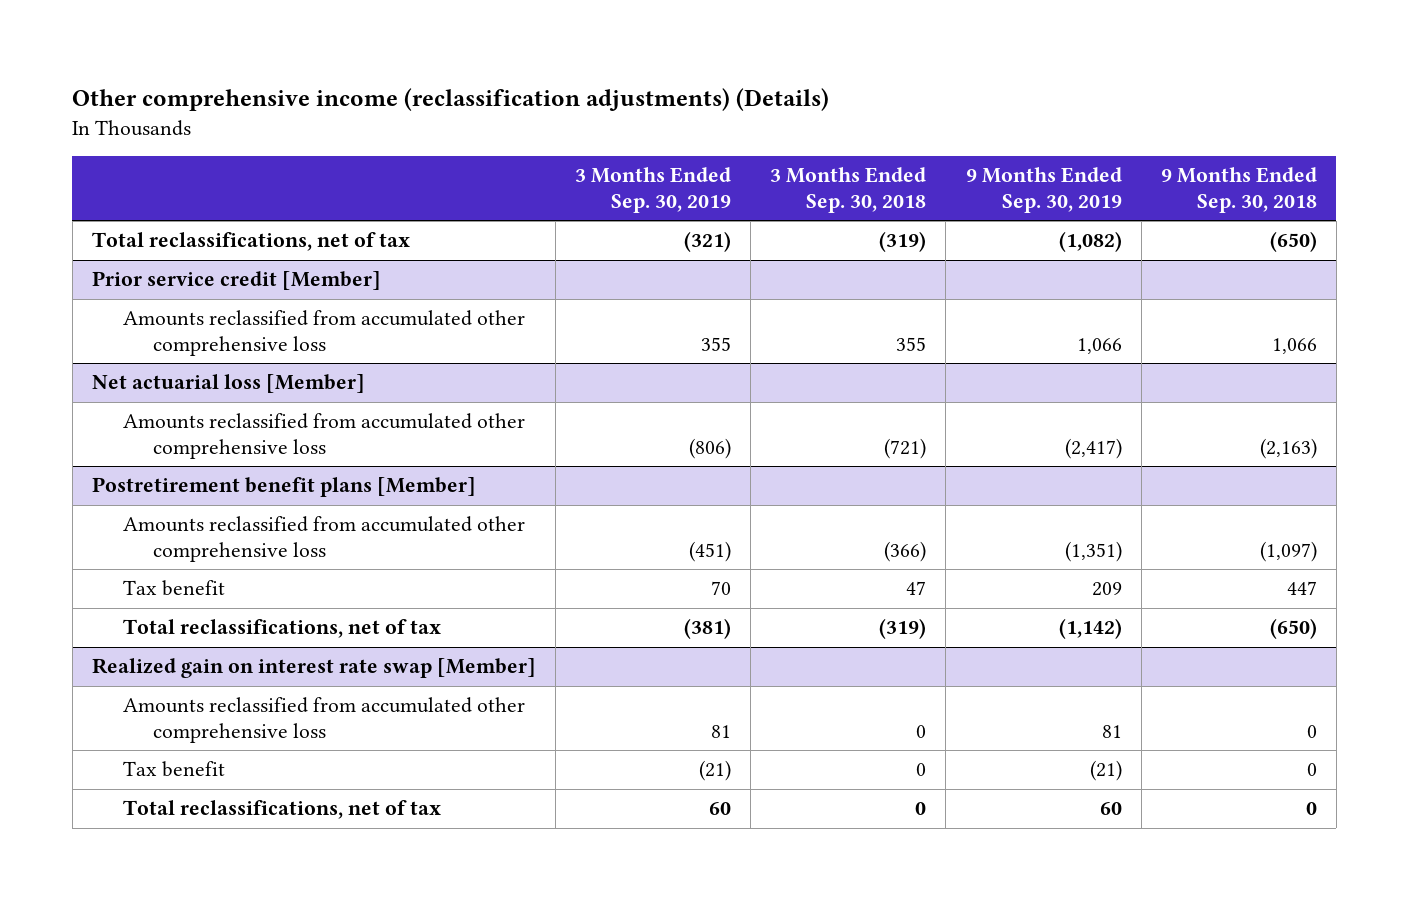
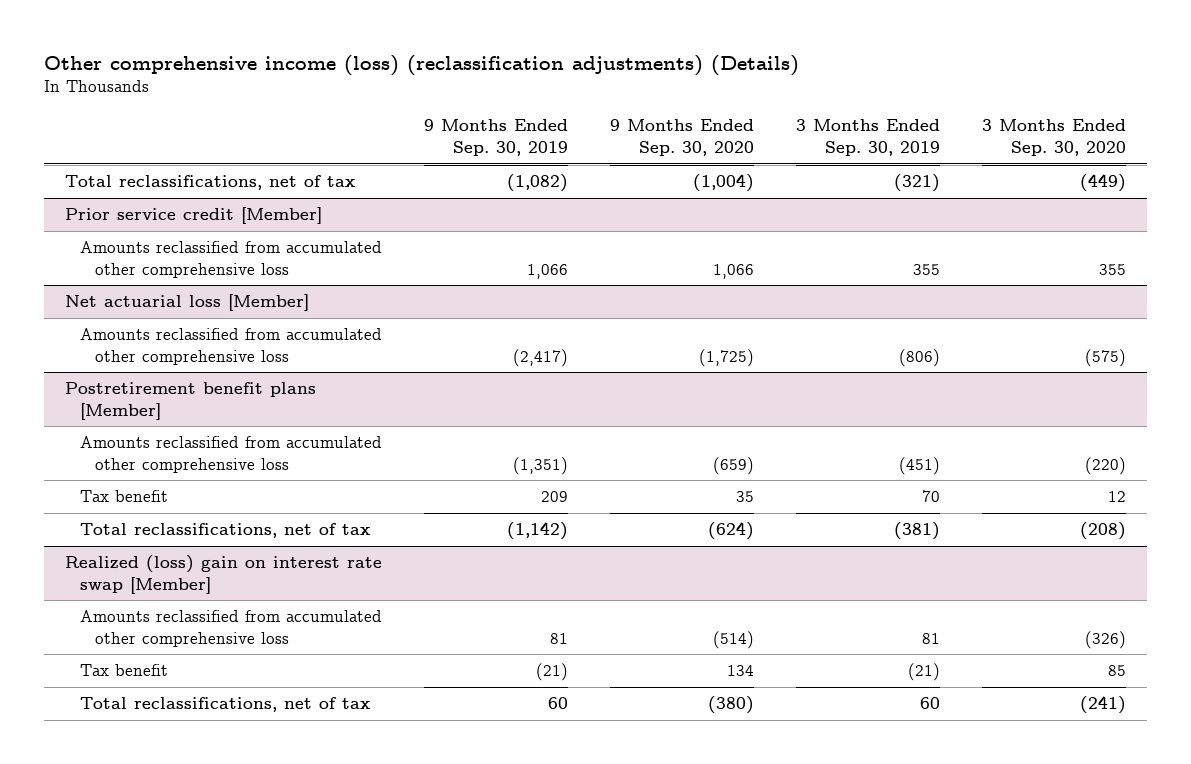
- Other comprehensive income (reclassification adjustments) (Details)
+ Other comprehensive income (loss) (reclassification adjustments) (Details)
- | 3 Months Ended Sep. 30, 2019 | 3 Months Ended Sep. 30, 2018 | 9 Months Ended Sep. 30, 2019 | 9 Months Ended Sep. 30, 2018
+ | 9 Months Ended Sep. 30, 2019 | 9 Months Ended Sep. 30, 2020 | 3 Months Ended Sep. 30, 2019 | 3 Months Ended Sep. 30, 2020
- Realized gain on interest rate swap [Member]
+ Realized (loss) gain on interest rate swap [Member]

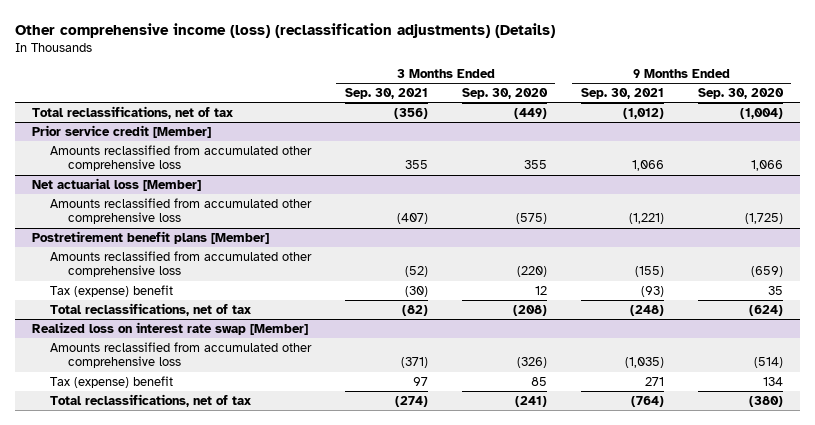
- | 9 Months Ended Sep. 30, 2019 | 9 Months Ended Sep. 30, 2020 | 3 Months Ended Sep. 30, 2019 | 3 Months Ended Sep. 30, 2020
+ | 3 Months Ended Sep. 30, 2021 | 3 Months Ended Sep. 30, 2020 | 9 Months Ended Sep. 30, 2021 | 9 Months Ended Sep. 30, 2020
@ Postretirement benefit plans [Member]
- Tax benefit | 209 | 35 | 70 | 12
+ Tax (expense) benefit | (30) | 12 | (93) | 35
- Realized (loss) gain on interest rate swap [Member]
+ Realized loss on interest rate swap [Member]
- Tax benefit | (21) | 134 | (21) | 85
+ Tax (expense) benefit | 97 | 85 | 271 | 134

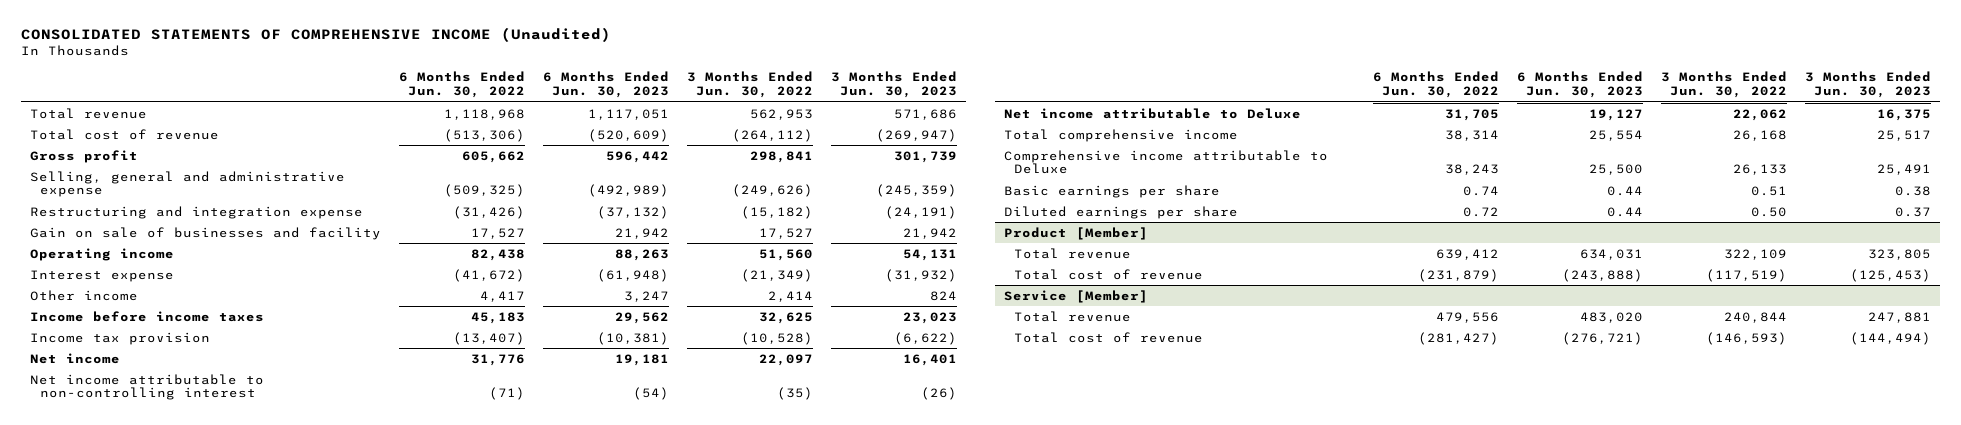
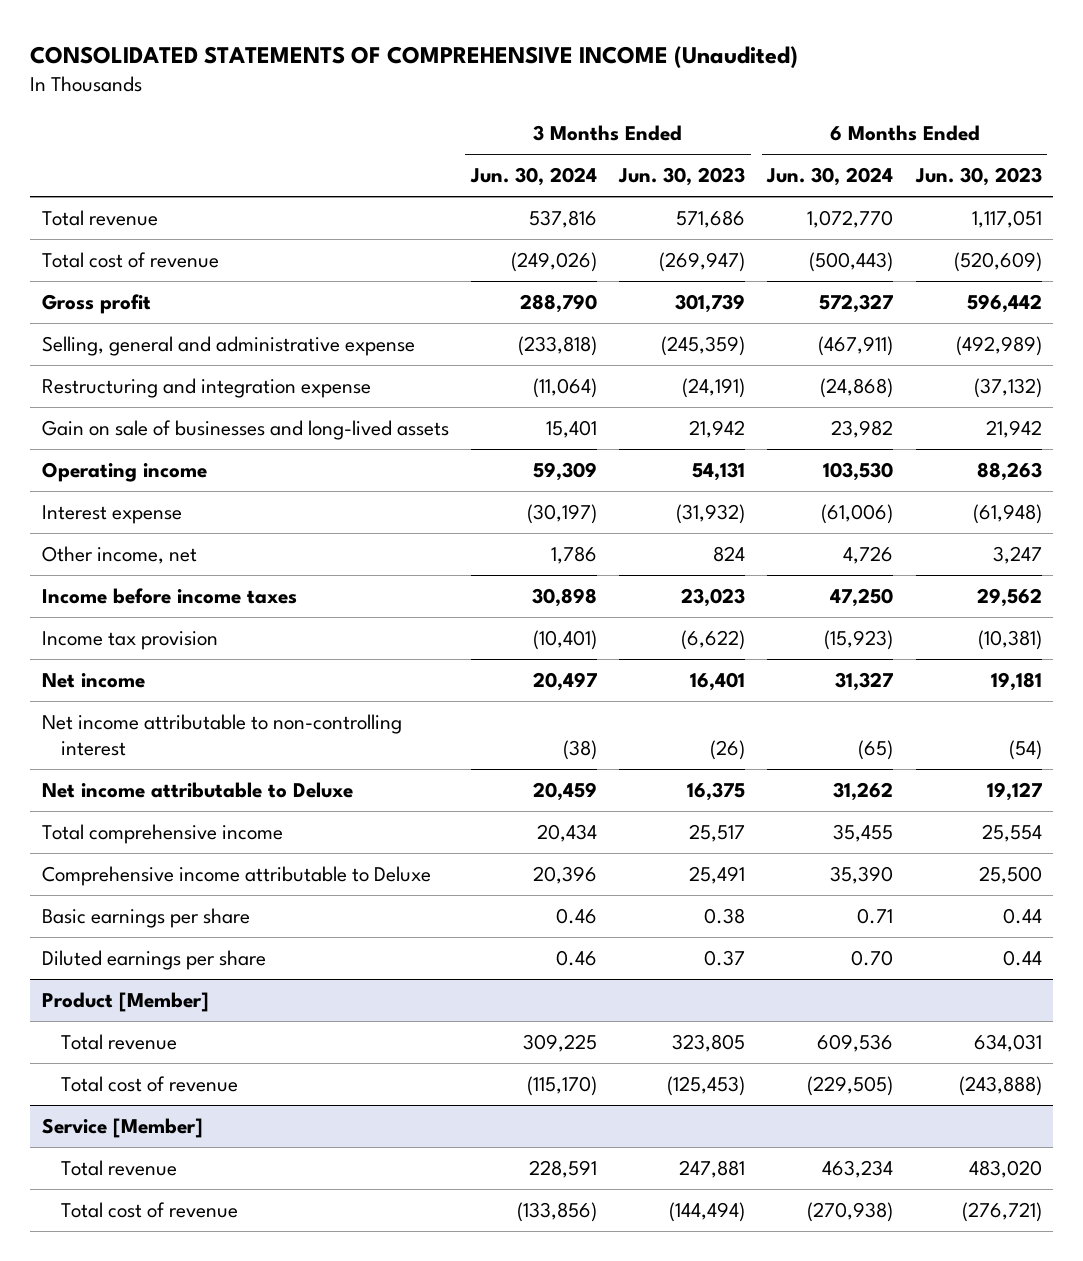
- | 6 Months Ended Jun. 30, 2022 | 6 Months Ended Jun. 30, 2023 | 3 Months Ended Jun. 30, 2022 | 3 Months Ended Jun. 30, 2023
+ | 3 Months Ended Jun. 30, 2024 | 3 Months Ended Jun. 30, 2023 | 6 Months Ended Jun. 30, 2024 | 6 Months Ended Jun. 30, 2023
- Gain on sale of businesses and facility | 17,527 | 21,942 | 17,527 | 21,942
+ Gain on sale of businesses and long-lived assets | 15,401 | 21,942 | 23,982 | 21,942
- Other income | 4,417 | 3,247 | 2,414 | 824
+ Other income, net | 1,786 | 824 | 4,726 | 3,247

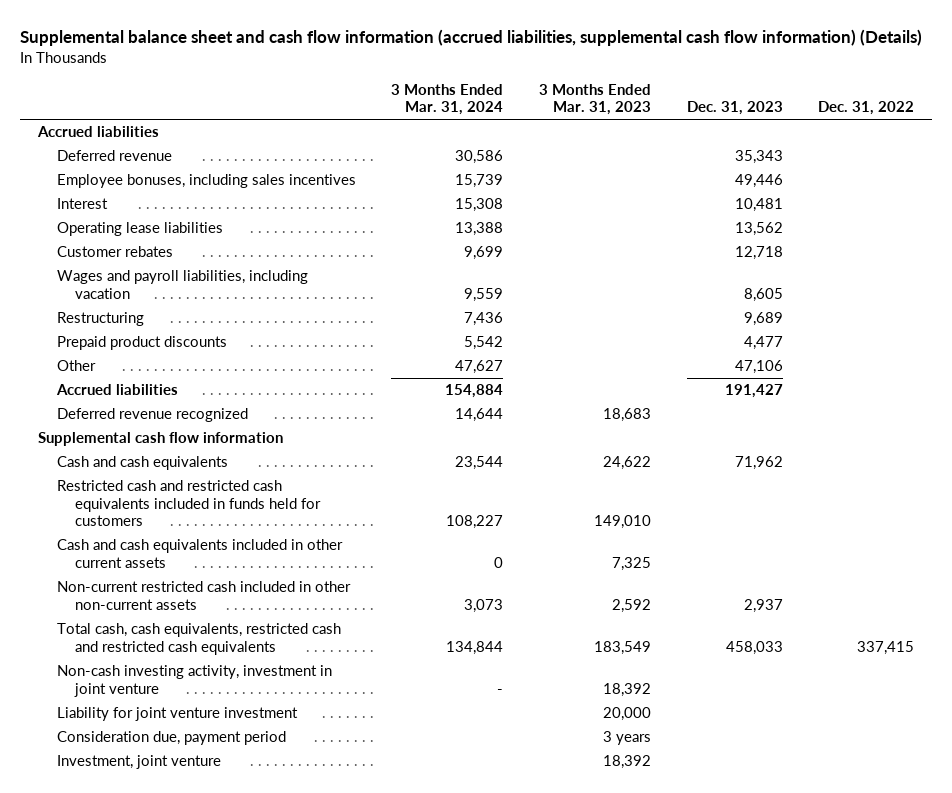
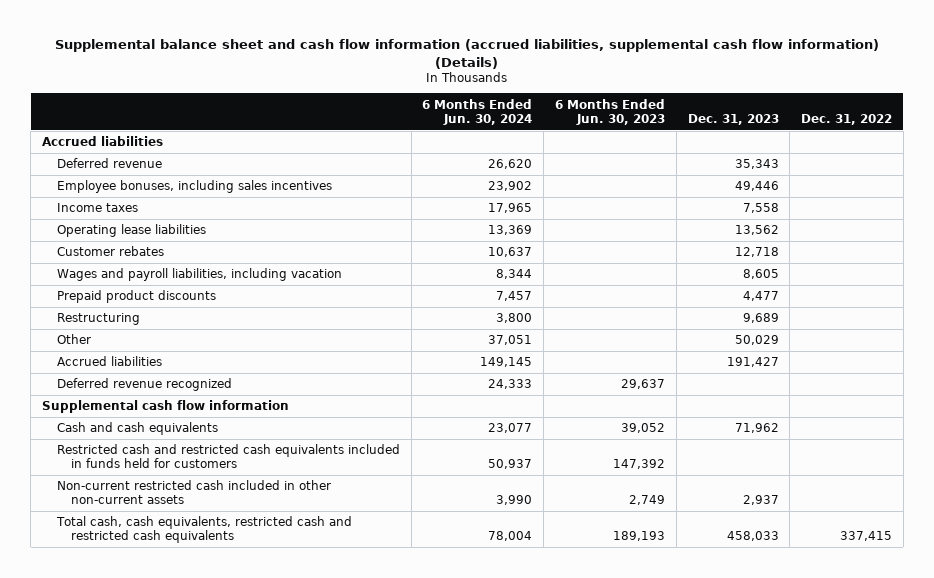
- | 3 Months Ended Mar. 31, 2024 | 3 Months Ended Mar. 31, 2023 | Dec. 31, 2023 | Dec. 31, 2022
+ | 6 Months Ended Jun. 30, 2024 | 6 Months Ended Jun. 30, 2023 | Dec. 31, 2023 | Dec. 31, 2022
- Interest | 15,308 | | 10,481 |
+ Income taxes | 17,965 | | 7,558 |
- Other | 47,627 | | 47,106 |
moved down: Restructuring | 3,800 | | 9,689 |
+ Other | 37,051 | | 50,029 |
- Cash and cash equivalents included in other current assets | 0 | 7,325 | |
- Non-cash investing activity, investment in joint venture | - | 18,392 | |
- Liability for joint venture investment | | 20,000 | |
- Consideration due, payment period | | 3 years | |
- Investment, joint venture | | 18,392 | |

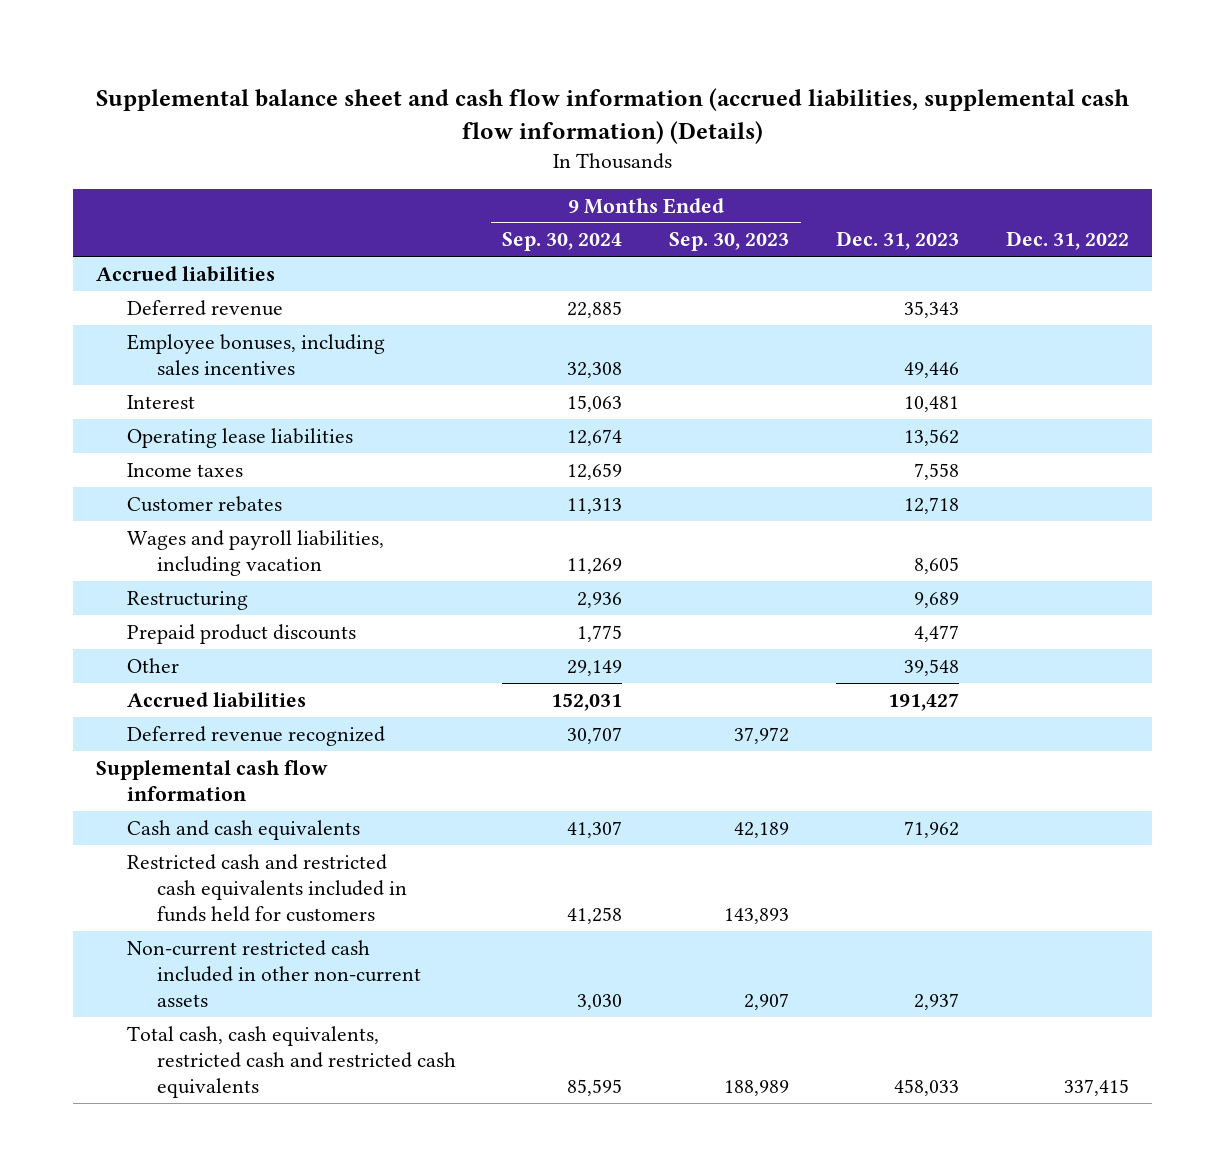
- | 6 Months Ended Jun. 30, 2024 | 6 Months Ended Jun. 30, 2023 | Dec. 31, 2023 | Dec. 31, 2022
+ | 9 Months Ended Sep. 30, 2024 | 9 Months Ended Sep. 30, 2023 | Dec. 31, 2023 | Dec. 31, 2022
+ Interest | 15,063 | | 10,481 |
moved down: Income taxes | 12,659 | | 7,558 |
- Other | 37,051 | | 50,029 |
moved down: Prepaid product discounts | 1,775 | | 4,477 |
+ Other | 29,149 | | 39,548 |

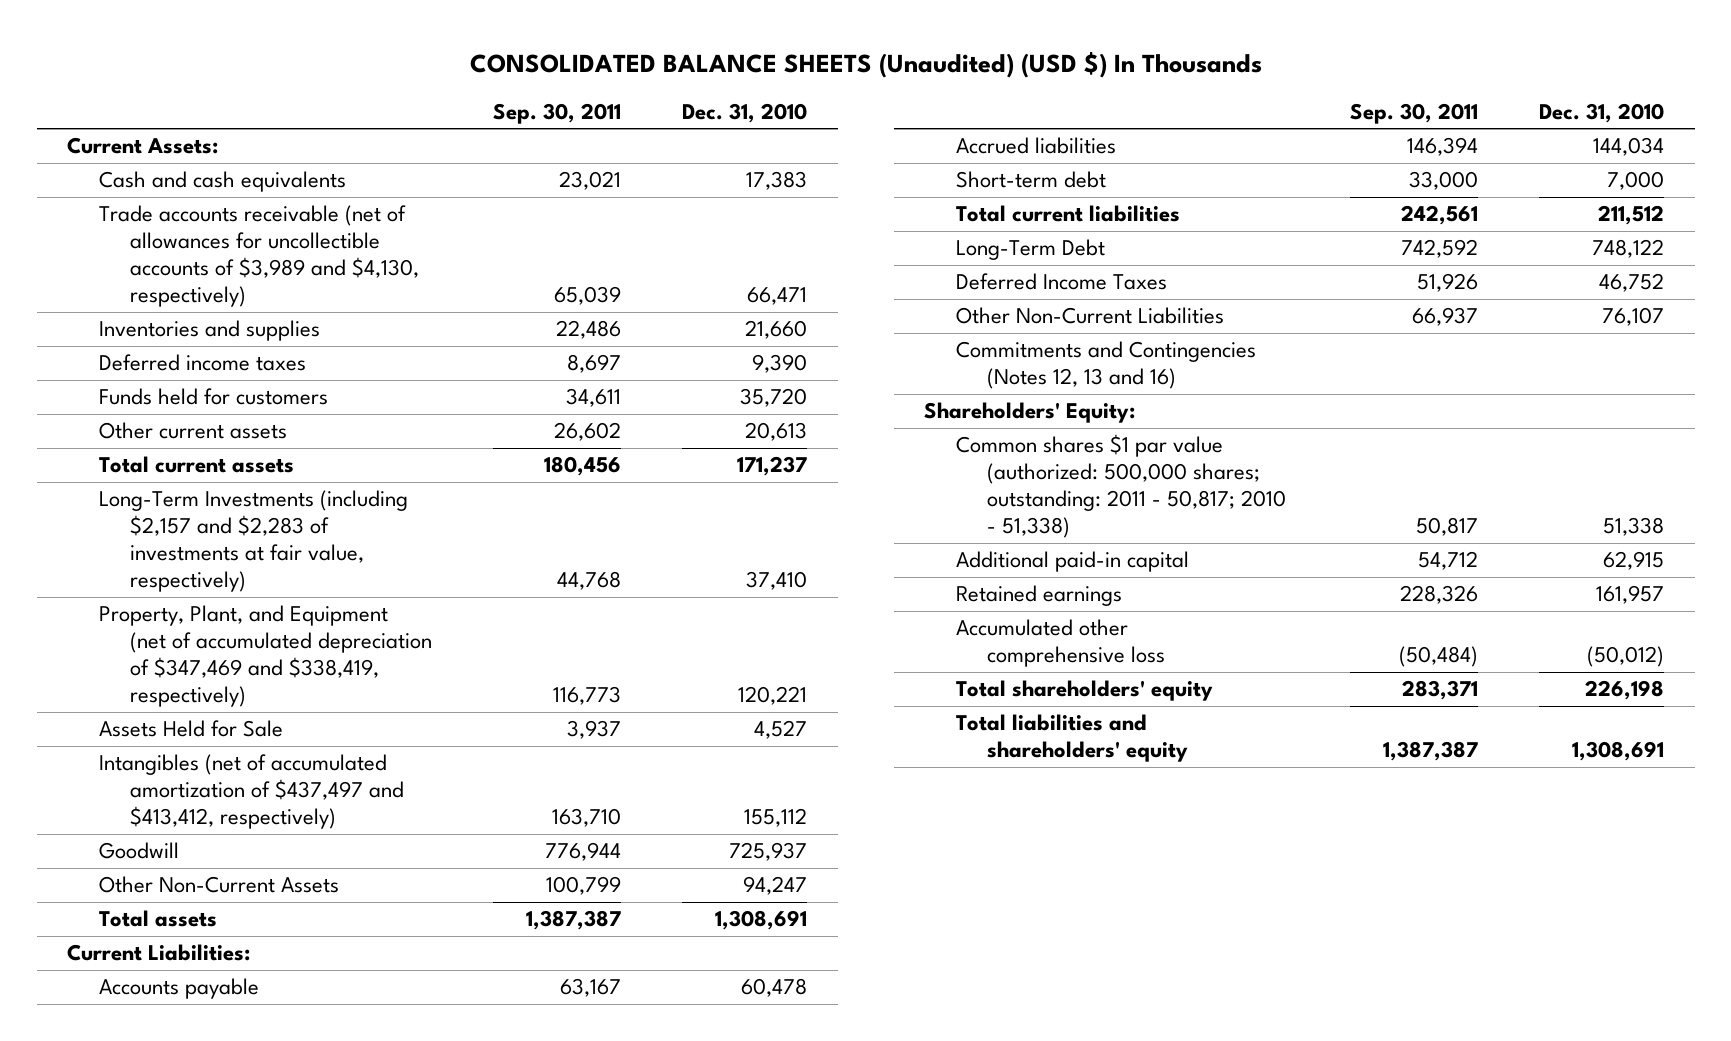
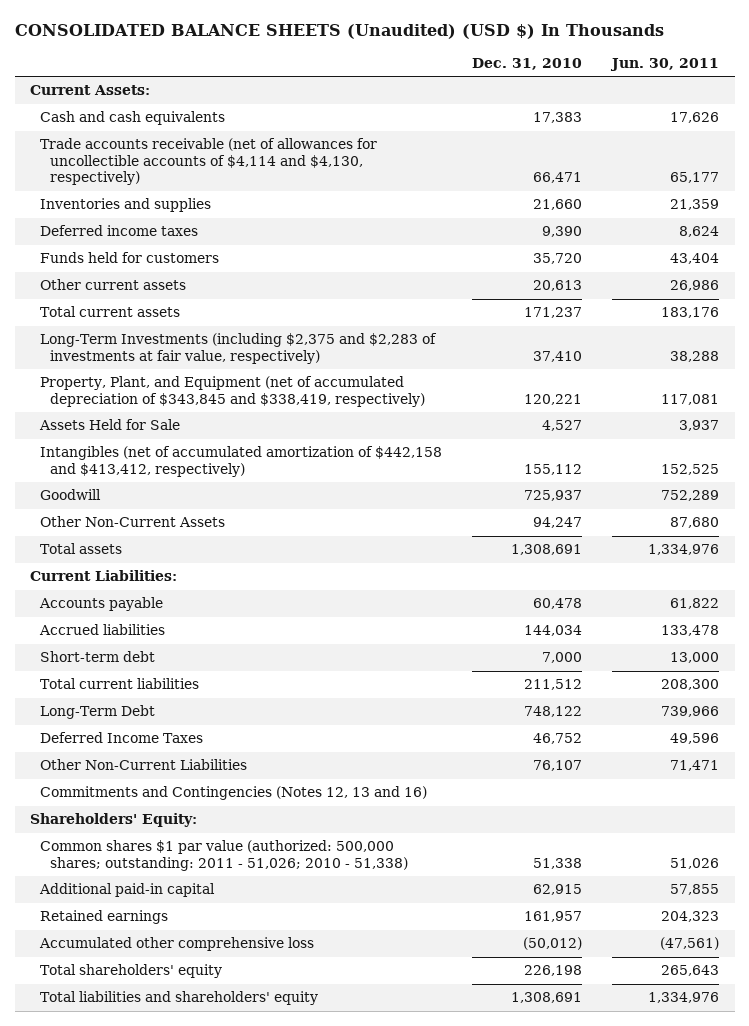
- | Sep. 30, 2011 | Dec. 31, 2010
+ | Dec. 31, 2010 | Jun. 30, 2011
- Trade accounts receivable (net of allowances for uncollectible accounts of $3,989 and $4,130, respectively) | 65,039 | 66,471
+ Trade accounts receivable (net of allowances for uncollectible accounts of $4,114 and $4,130, respectively) | 66,471 | 65,177
- Long-Term Investments (including $2,157 and $2,283 of investments at fair value, respectively) | 44,768 | 37,410
- Property, Plant, and Equipment (net of accumulated depreciation of $347,469 and $338,419, respectively) | 116,773 | 120,221
+ Long-Term Investments (including $2,375 and $2,283 of investments at fair value, respectively) | 37,410 | 38,288
+ Property, Plant, and Equipment (net of accumulated depreciation of $343,845 and $338,419, respectively) | 120,221 | 117,081
- Intangibles (net of accumulated amortization of $437,497 and $413,412, respectively) | 163,710 | 155,112
+ Intangibles (net of accumulated amortization of $442,158 and $413,412, respectively) | 155,112 | 152,525
- Common shares $1 par value (authorized: 500,000 shares; outstanding: 2011 - 50,817; 2010 - 51,338) | 50,817 | 51,338
+ Common shares $1 par value (authorized: 500,000 shares; outstanding: 2011 - 51,026; 2010 - 51,338) | 51,338 | 51,026

